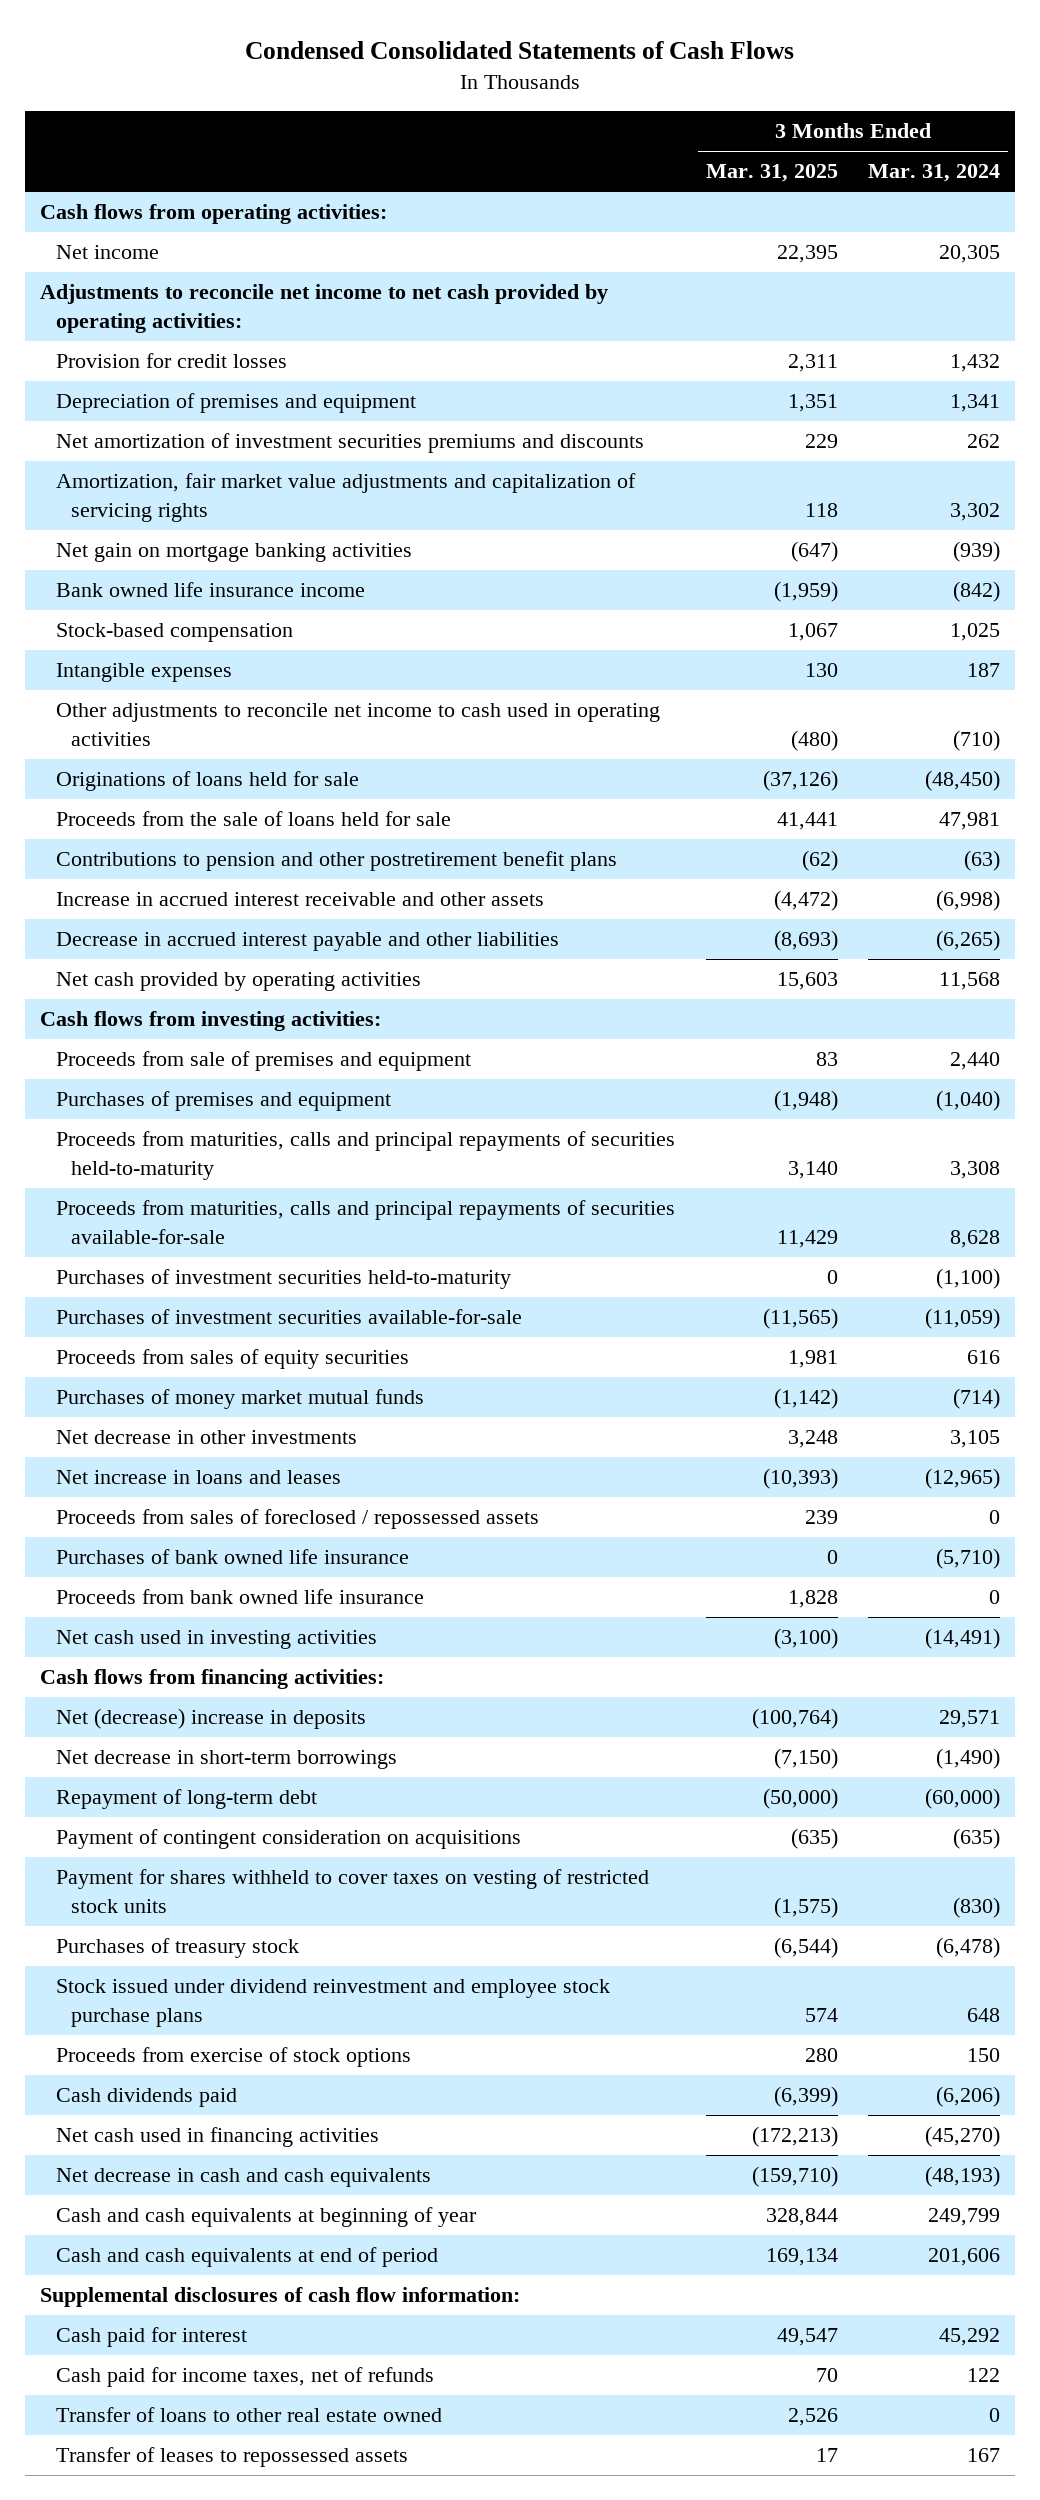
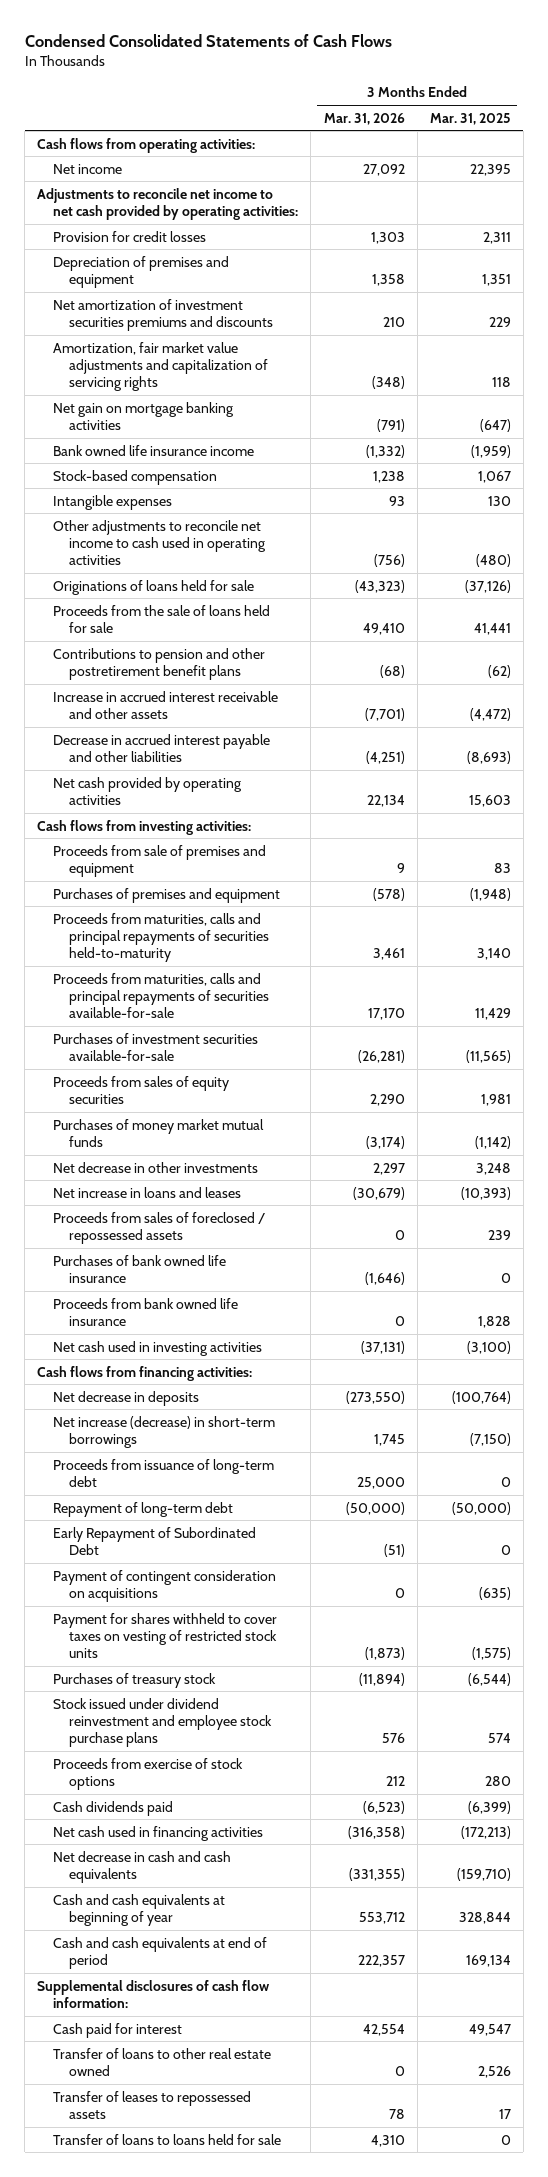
- | 3 Months Ended Mar. 31, 2025 | 3 Months Ended Mar. 31, 2024
+ | 3 Months Ended Mar. 31, 2026 | 3 Months Ended Mar. 31, 2025
- Purchases of investment securities held-to-maturity | 0 | (1,100)
- Net (decrease) increase in deposits | (100,764) | 29,571
- Net decrease in short-term borrowings | (7,150) | (1,490)
+ Net decrease in deposits | (273,550) | (100,764)
+ Net increase (decrease) in short-term borrowings | 1,745 | (7,150)
+ Proceeds from issuance of long-term debt | 25,000 | 0
+ Early Repayment of Subordinated Debt | (51) | 0
- Cash paid for income taxes, net of refunds | 70 | 122
+ Transfer of loans to loans held for sale | 4,310 | 0

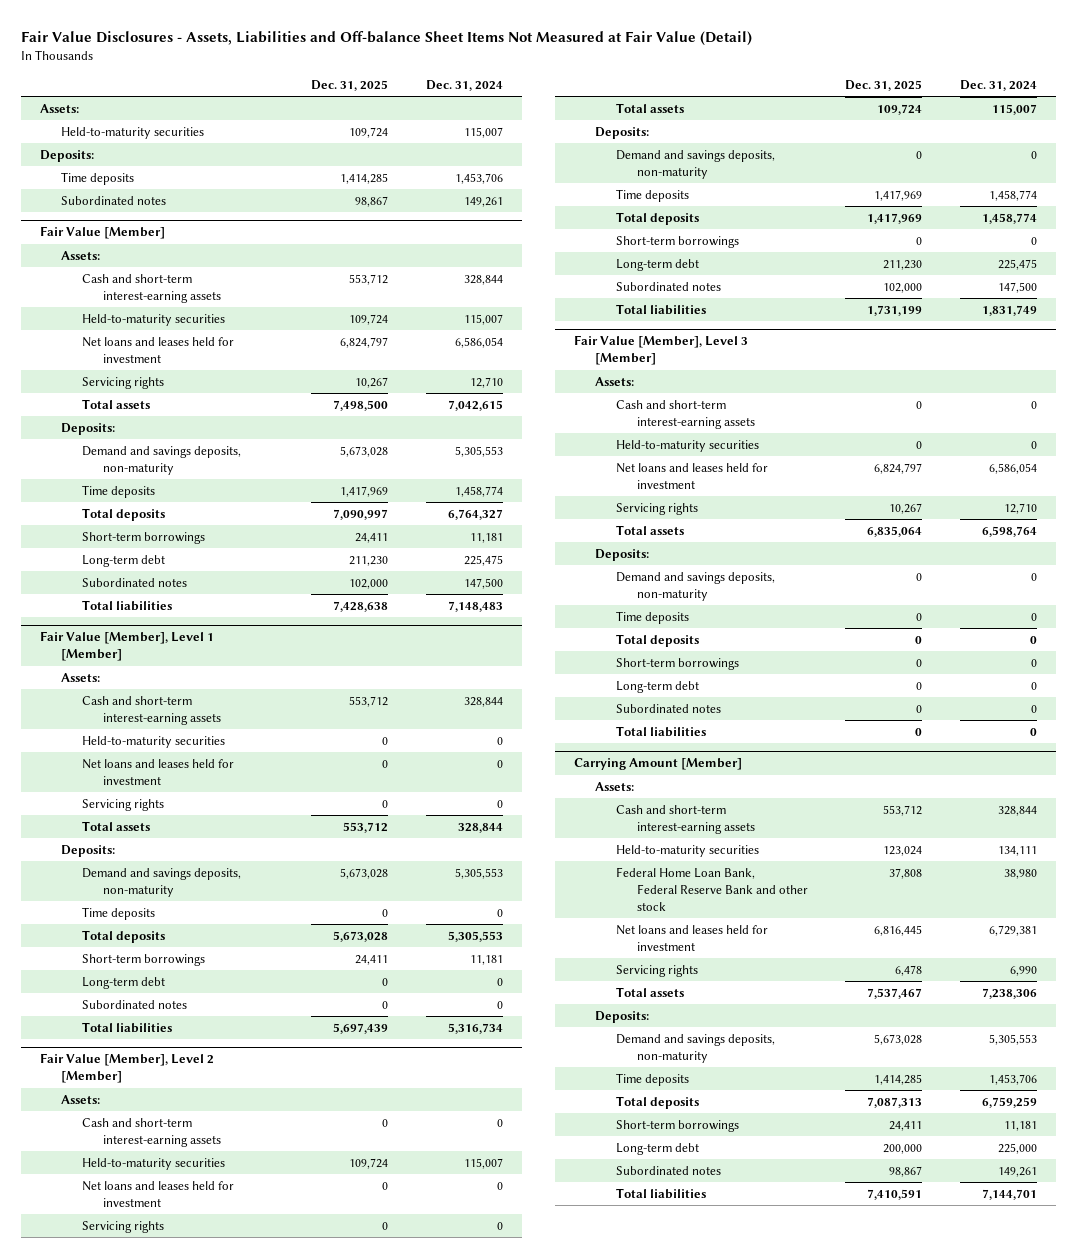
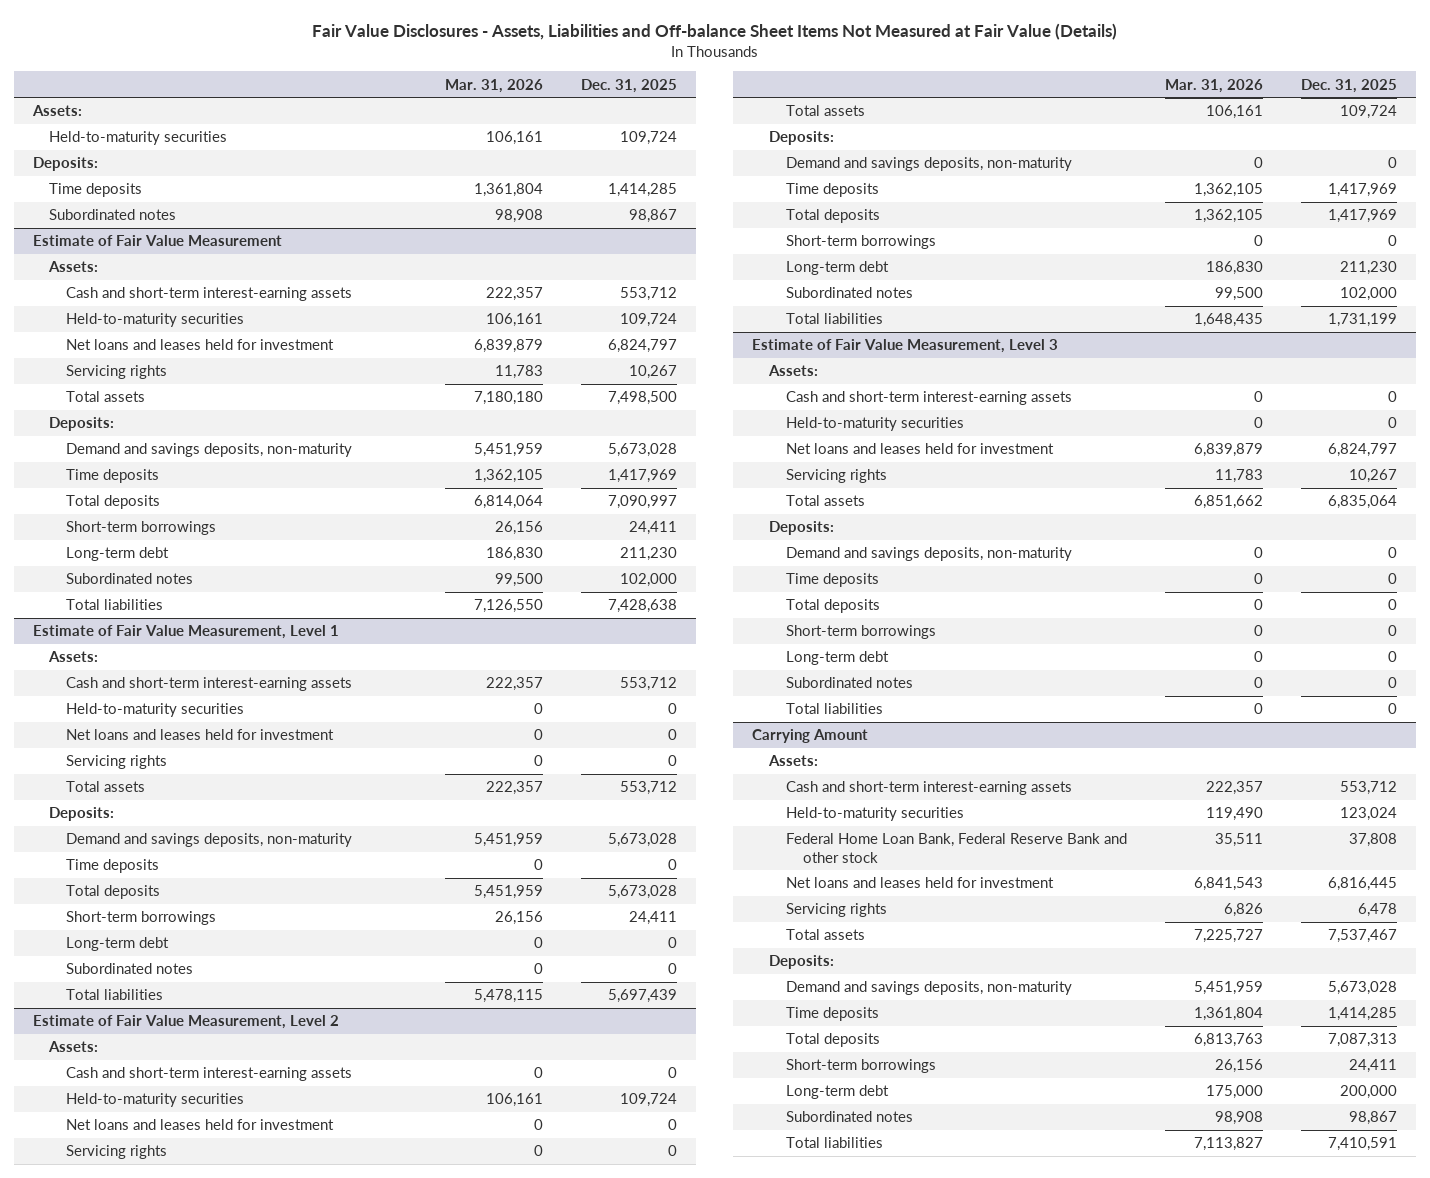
- Fair Value Disclosures - Assets, Liabilities and Off-balance Sheet Items Not Measured at Fair Value (Detail)
+ Fair Value Disclosures - Assets, Liabilities and Off-balance Sheet Items Not Measured at Fair Value (Details)
- | Dec. 31, 2025 | Dec. 31, 2024
+ | Mar. 31, 2026 | Dec. 31, 2025
- Fair Value [Member]
+ Estimate of Fair Value Measurement
- Fair Value [Member], Level 1 [Member]
+ Estimate of Fair Value Measurement, Level 1
- Fair Value [Member], Level 2 [Member]
+ Estimate of Fair Value Measurement, Level 2
- Fair Value [Member], Level 3 [Member]
+ Estimate of Fair Value Measurement, Level 3
- Carrying Amount [Member]
+ Carrying Amount

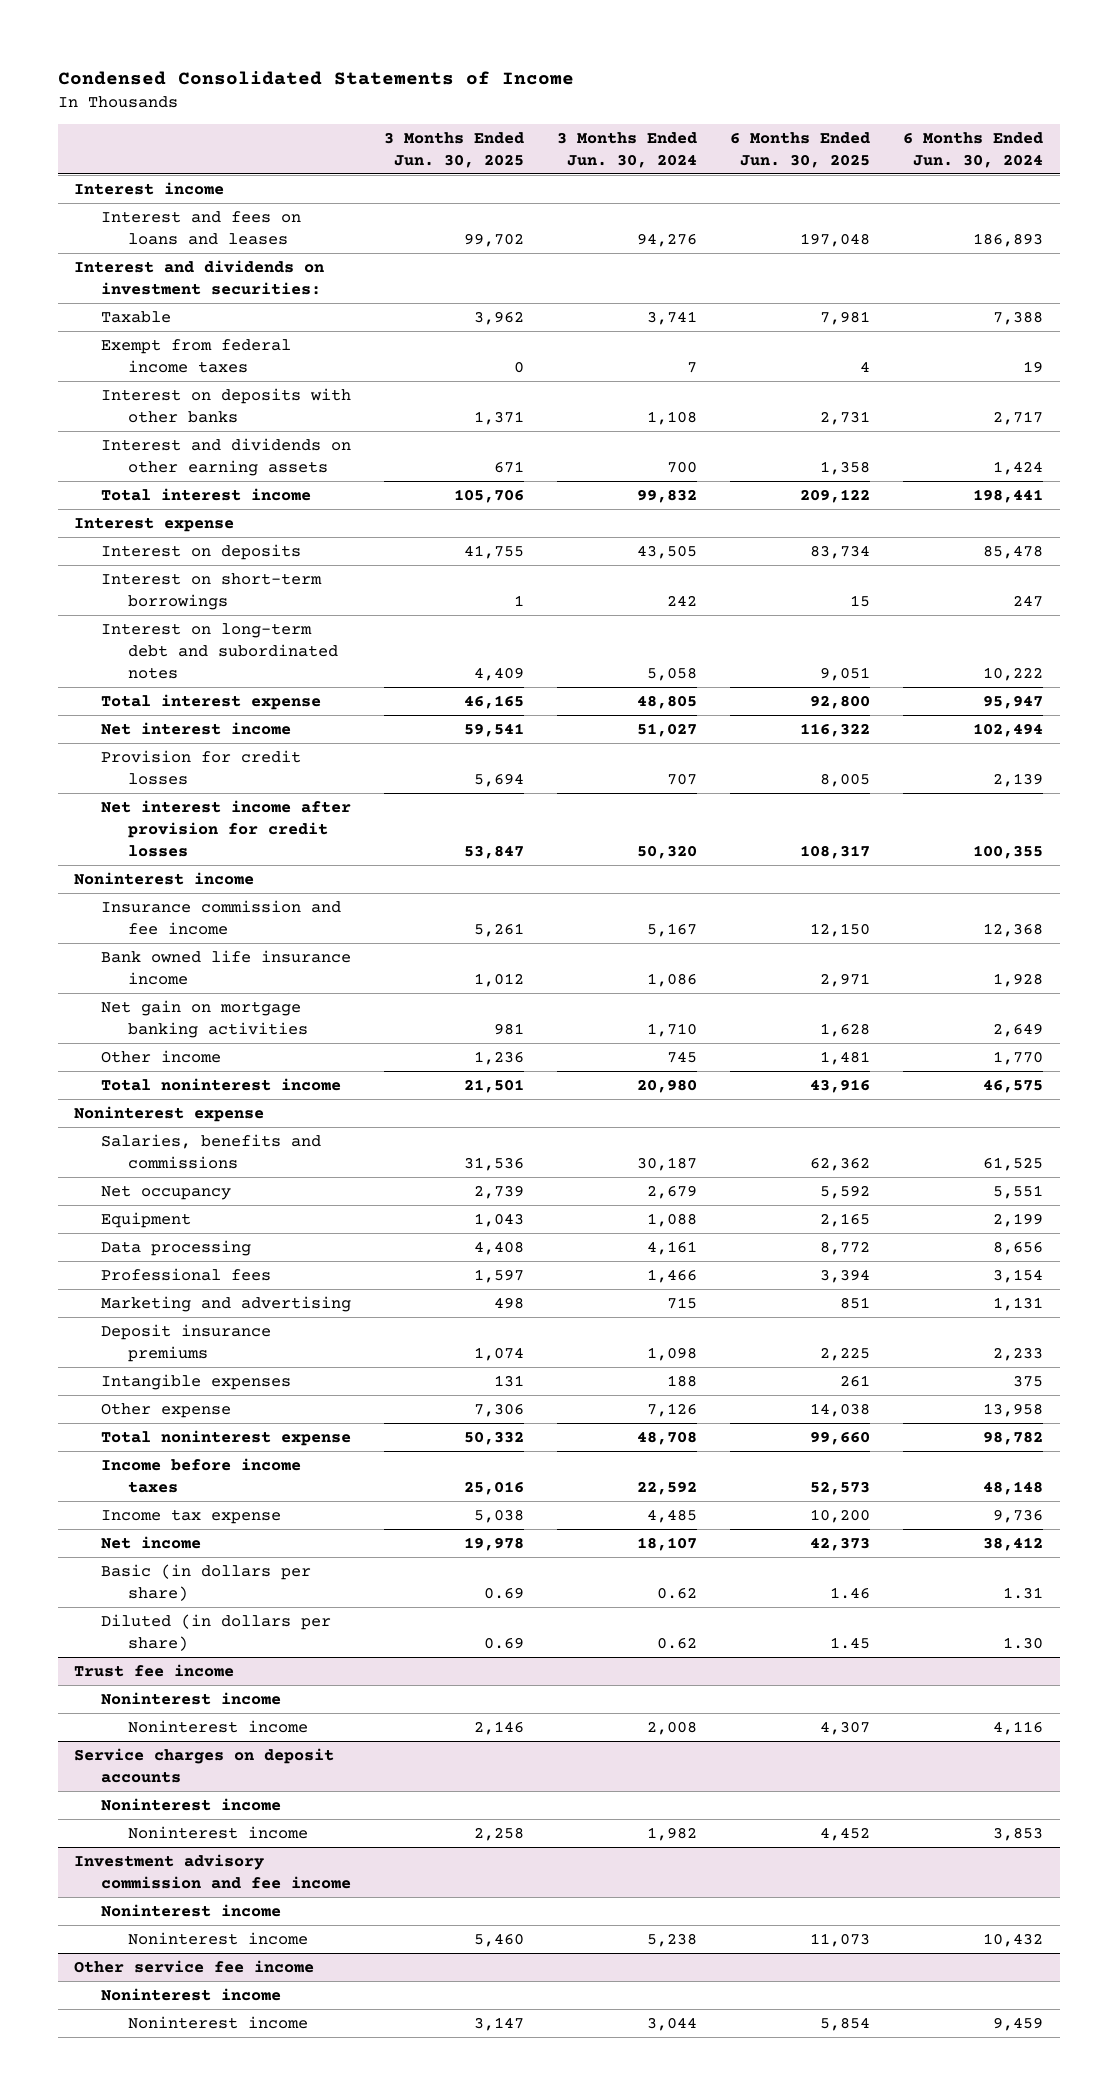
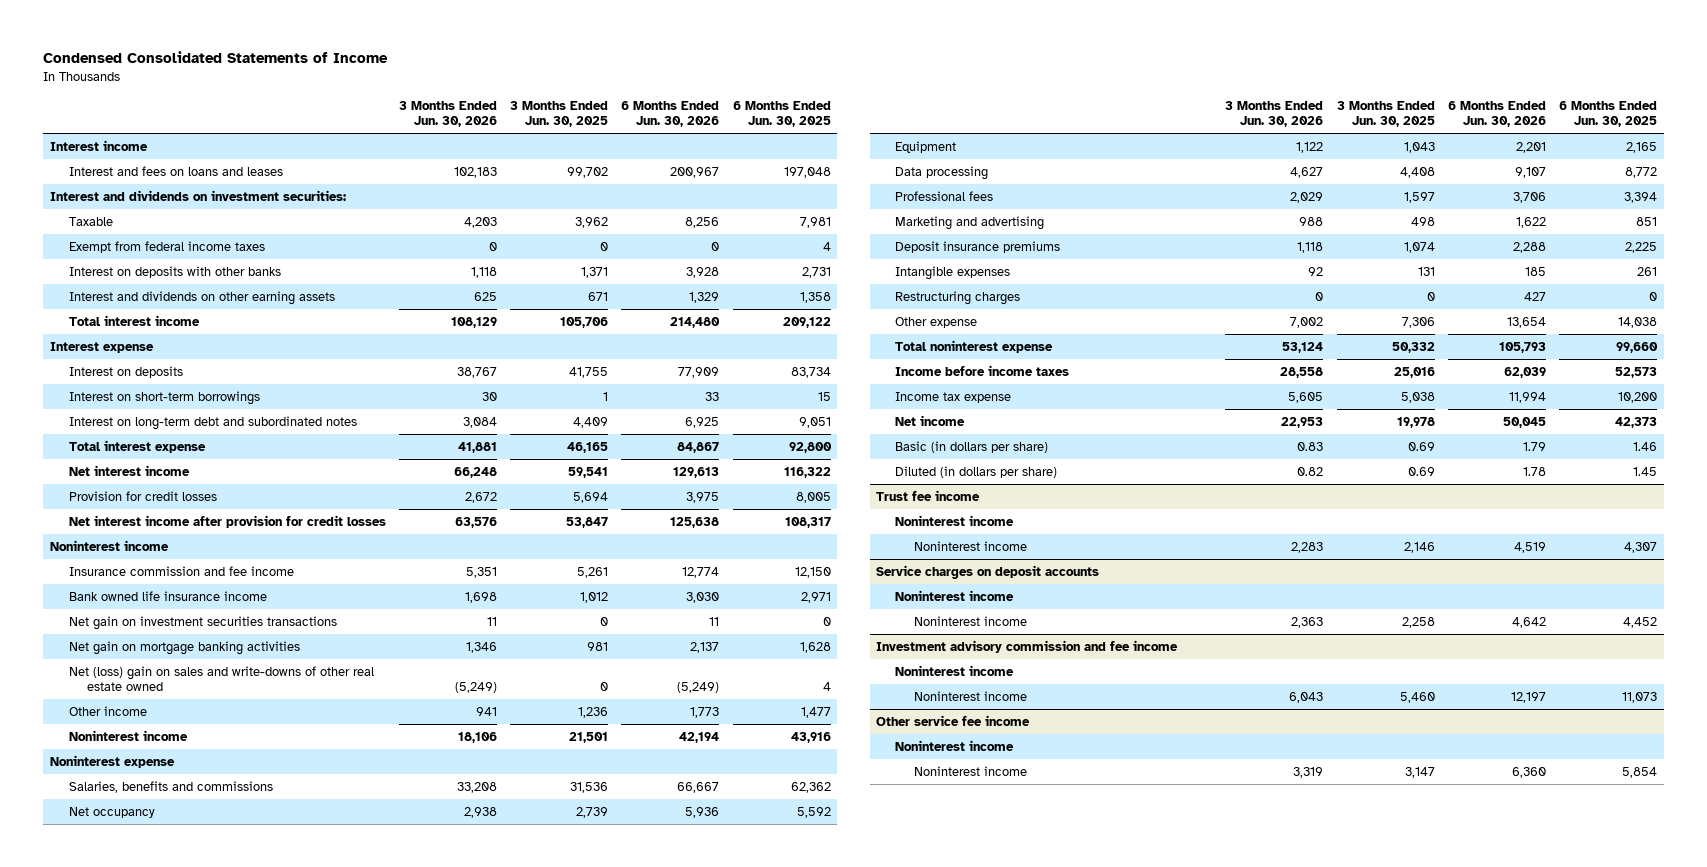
- | 3 Months Ended Jun. 30, 2025 | 3 Months Ended Jun. 30, 2024 | 6 Months Ended Jun. 30, 2025 | 6 Months Ended Jun. 30, 2024
+ | 3 Months Ended Jun. 30, 2026 | 3 Months Ended Jun. 30, 2025 | 6 Months Ended Jun. 30, 2026 | 6 Months Ended Jun. 30, 2025
+ Net gain on investment securities transactions | 11 | 0 | 11 | 0
- Other income | 1,236 | 745 | 1,481 | 1,770
- Total noninterest income | 21,501 | 20,980 | 43,916 | 46,575
+ Net (loss) gain on sales and write-downs of other real estate owned | (5,249) | 0 | (5,249) | 4
+ Other income | 941 | 1,236 | 1,773 | 1,477
+ Noninterest income | 18,106 | 21,501 | 42,194 | 43,916
+ Restructuring charges | 0 | 0 | 427 | 0

